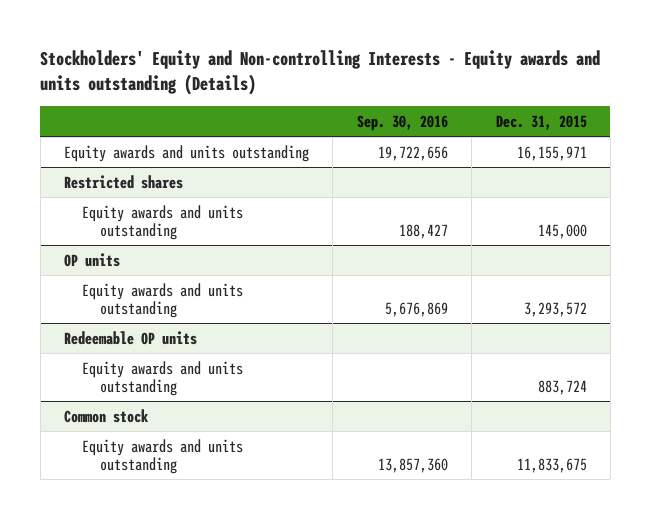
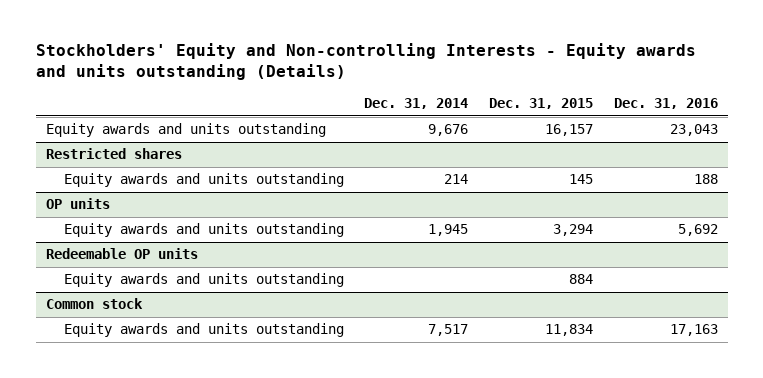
- | Sep. 30, 2016 | Dec. 31, 2015
+ | Dec. 31, 2014 | Dec. 31, 2015 | Dec. 31, 2016
- Equity awards and units outstanding | 19,722,656 | 16,155,971
+ Equity awards and units outstanding | 9,676 | 16,157 | 23,043
@ Restricted shares
- Equity awards and units outstanding | 188,427 | 145,000
+ Equity awards and units outstanding | 214 | 145 | 188
@ OP units
- Equity awards and units outstanding | 5,676,869 | 3,293,572
+ Equity awards and units outstanding | 1,945 | 3,294 | 5,692
@ Redeemable OP units
- Equity awards and units outstanding | | 883,724
+ Equity awards and units outstanding | | 884 |
@ Common stock
- Equity awards and units outstanding | 13,857,360 | 11,833,675
+ Equity awards and units outstanding | 7,517 | 11,834 | 17,163

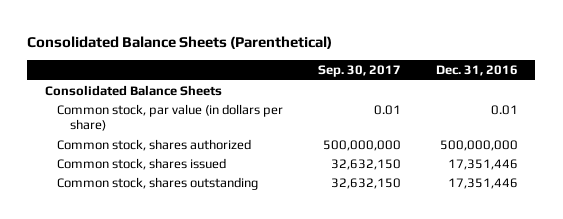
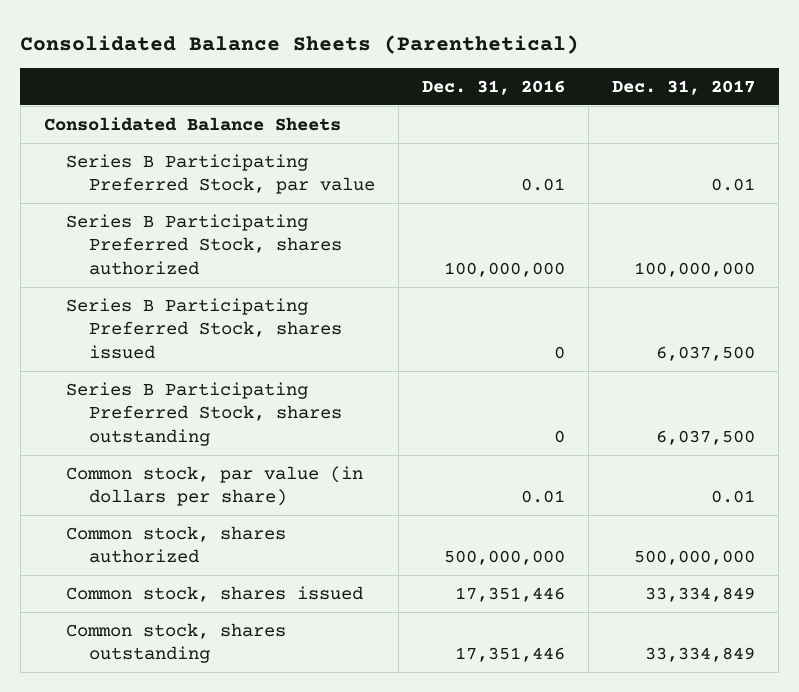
- | Sep. 30, 2017 | Dec. 31, 2016
+ | Dec. 31, 2016 | Dec. 31, 2017
+ Series B Participating Preferred Stock, par value | 0.01 | 0.01
+ Series B Participating Preferred Stock, shares authorized | 100,000,000 | 100,000,000
+ Series B Participating Preferred Stock, shares issued | 0 | 6,037,500
+ Series B Participating Preferred Stock, shares outstanding | 0 | 6,037,500

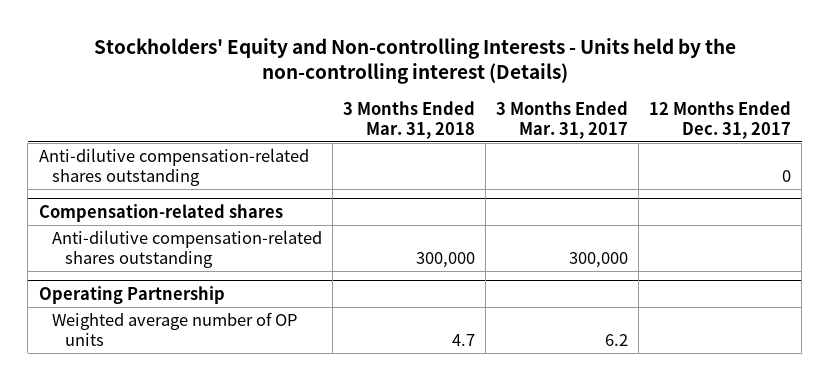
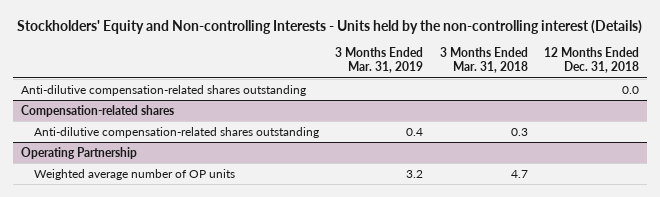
- | 3 Months Ended Mar. 31, 2018 | 3 Months Ended Mar. 31, 2017 | 12 Months Ended Dec. 31, 2017
+ | 3 Months Ended Mar. 31, 2019 | 3 Months Ended Mar. 31, 2018 | 12 Months Ended Dec. 31, 2018
@ Compensation-related shares
- Anti-dilutive compensation-related shares outstanding | 300,000 | 300,000 |
+ Anti-dilutive compensation-related shares outstanding | 0.4 | 0.3 |

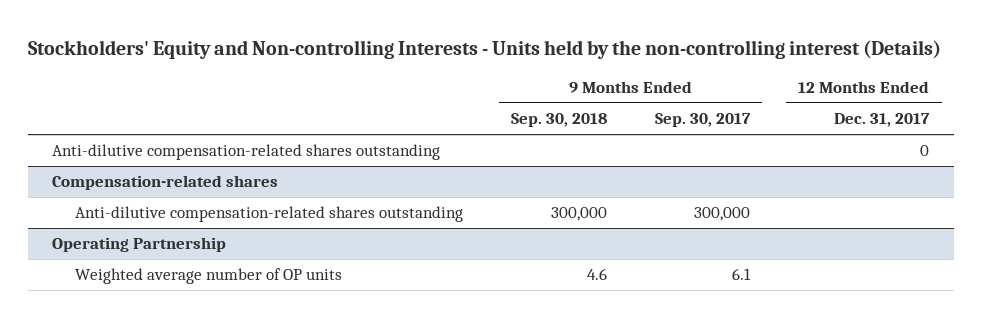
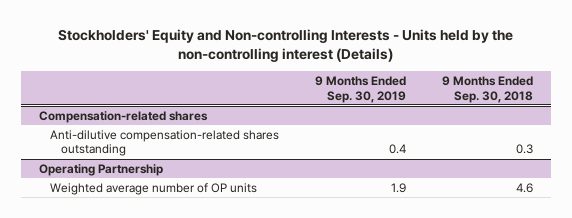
- | 9 Months Ended Sep. 30, 2018 | 9 Months Ended Sep. 30, 2017 | 12 Months Ended Dec. 31, 2017
+ | 9 Months Ended Sep. 30, 2019 | 9 Months Ended Sep. 30, 2018
- Anti-dilutive compensation-related shares outstanding | | | 0
@ Compensation-related shares
- Anti-dilutive compensation-related shares outstanding | 300,000 | 300,000 |
+ Anti-dilutive compensation-related shares outstanding | 0.4 | 0.3

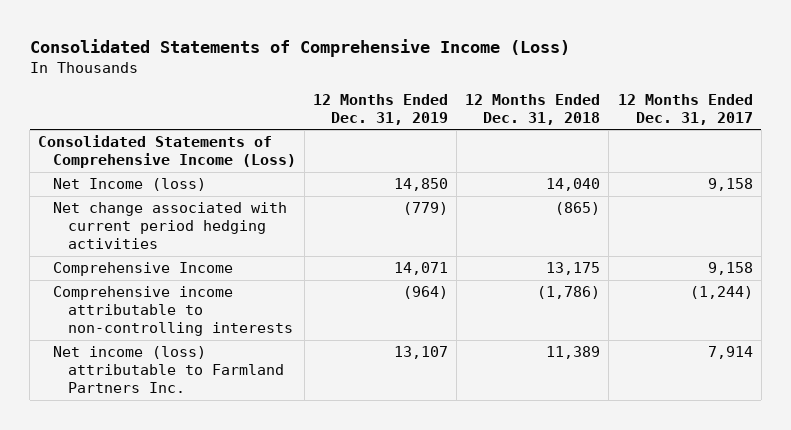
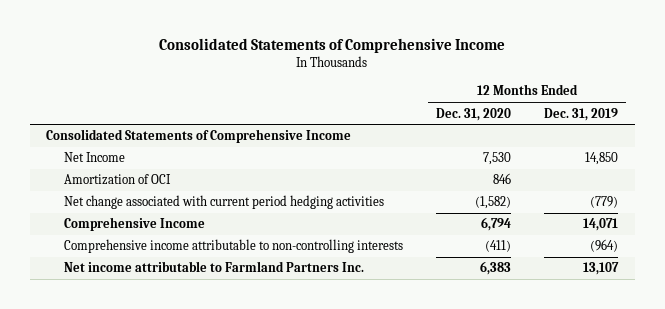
- Consolidated Statements of Comprehensive Income (Loss)
+ Consolidated Statements of Comprehensive Income
- | 12 Months Ended Dec. 31, 2019 | 12 Months Ended Dec. 31, 2018 | 12 Months Ended Dec. 31, 2017
+ | 12 Months Ended Dec. 31, 2020 | 12 Months Ended Dec. 31, 2019
- Consolidated Statements of Comprehensive Income (Loss)
- Net Income (loss) | 14,850 | 14,040 | 9,158
+ Consolidated Statements of Comprehensive Income
+ Net Income | 7,530 | 14,850
+ Amortization of OCI | 846 |
- Net income (loss) attributable to Farmland Partners Inc. | 13,107 | 11,389 | 7,914
+ Net income attributable to Farmland Partners Inc. | 6,383 | 13,107

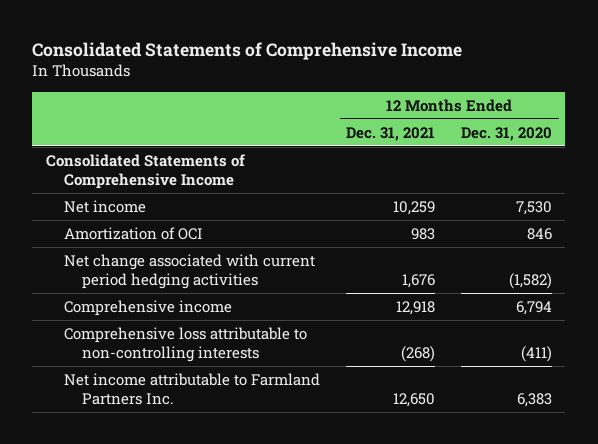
- | 12 Months Ended Dec. 31, 2020 | 12 Months Ended Dec. 31, 2019
+ | 12 Months Ended Dec. 31, 2021 | 12 Months Ended Dec. 31, 2020
- Net Income | 7,530 | 14,850
+ Net income | 10,259 | 7,530
- Comprehensive Income | 6,794 | 14,071
- Comprehensive income attributable to non-controlling interests | (411) | (964)
+ Comprehensive income | 12,918 | 6,794
+ Comprehensive loss attributable to non-controlling interests | (268) | (411)

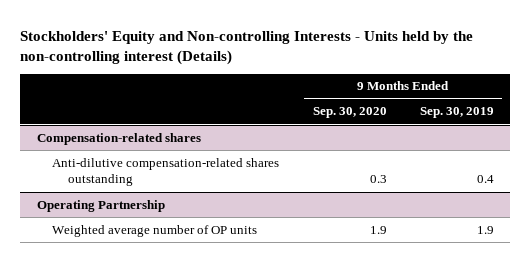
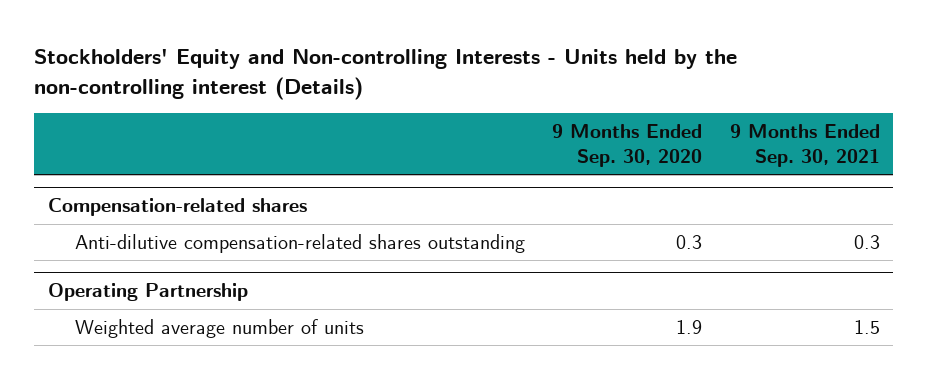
- | 9 Months Ended Sep. 30, 2020 | 9 Months Ended Sep. 30, 2019
+ | 9 Months Ended Sep. 30, 2020 | 9 Months Ended Sep. 30, 2021
@ Operating Partnership
- Weighted average number of OP units | 1.9 | 1.9
+ Weighted average number of units | 1.9 | 1.5

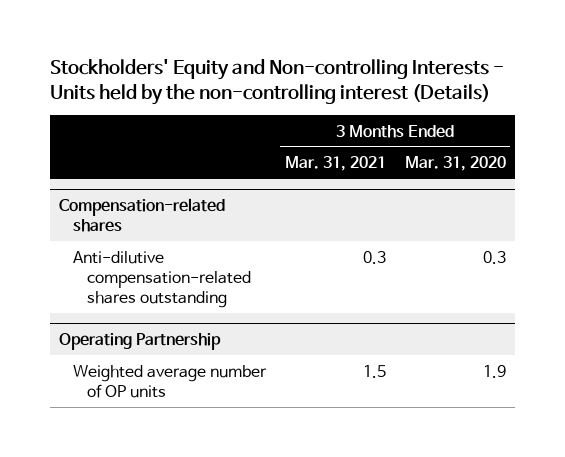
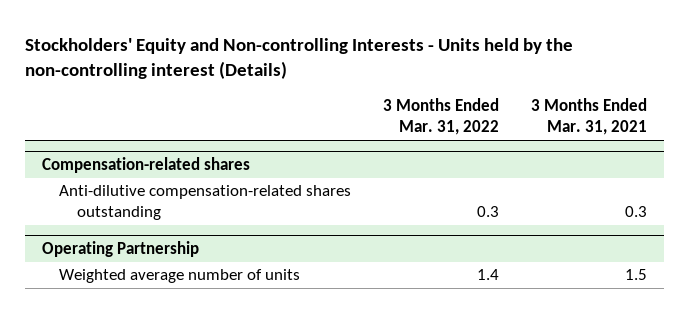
- | 3 Months Ended Mar. 31, 2021 | 3 Months Ended Mar. 31, 2020
+ | 3 Months Ended Mar. 31, 2022 | 3 Months Ended Mar. 31, 2021
@ Operating Partnership
- Weighted average number of OP units | 1.5 | 1.9
+ Weighted average number of units | 1.4 | 1.5

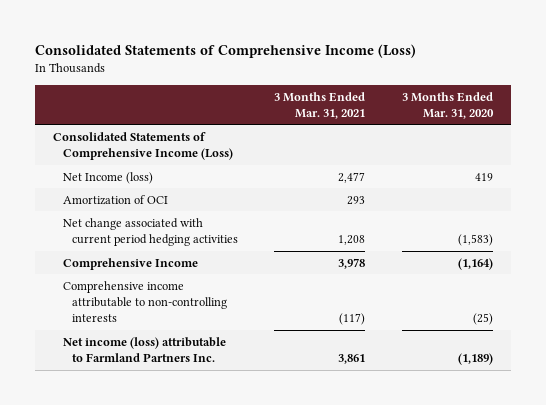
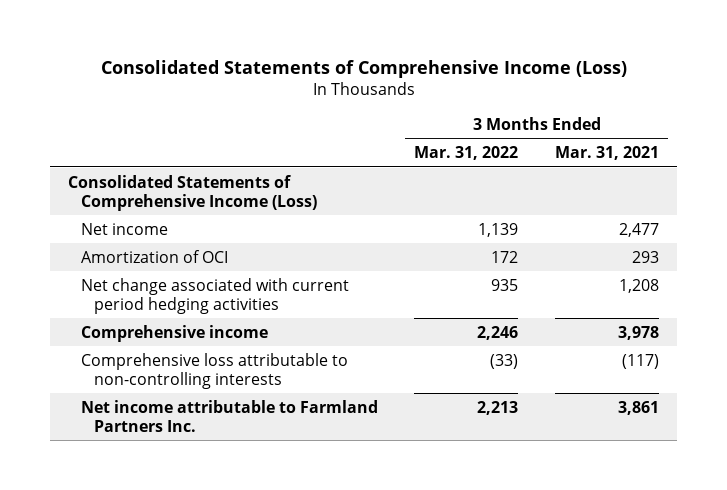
- | 3 Months Ended Mar. 31, 2021 | 3 Months Ended Mar. 31, 2020
+ | 3 Months Ended Mar. 31, 2022 | 3 Months Ended Mar. 31, 2021
- Net Income (loss) | 2,477 | 419
+ Net income | 1,139 | 2,477
- Comprehensive Income | 3,978 | (1,164)
- Comprehensive income attributable to non-controlling interests | (117) | (25)
- Net income (loss) attributable to Farmland Partners Inc. | 3,861 | (1,189)
+ Comprehensive income | 2,246 | 3,978
+ Comprehensive loss attributable to non-controlling interests | (33) | (117)
+ Net income attributable to Farmland Partners Inc. | 2,213 | 3,861

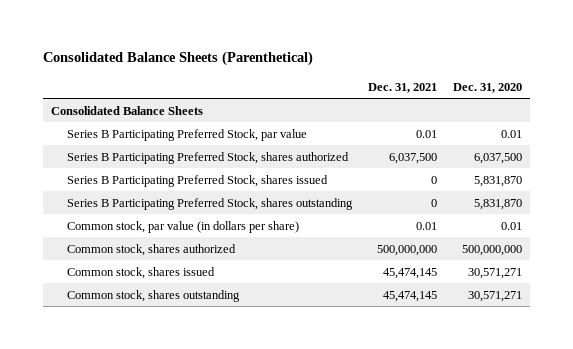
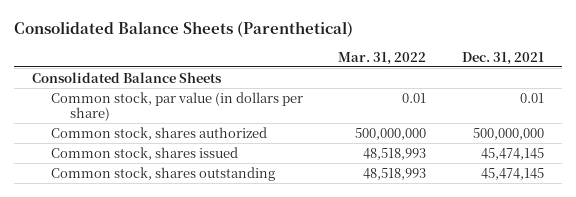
- | Dec. 31, 2021 | Dec. 31, 2020
+ | Mar. 31, 2022 | Dec. 31, 2021
- Series B Participating Preferred Stock, par value | 0.01 | 0.01
- Series B Participating Preferred Stock, shares authorized | 6,037,500 | 6,037,500
- Series B Participating Preferred Stock, shares issued | 0 | 5,831,870
- Series B Participating Preferred Stock, shares outstanding | 0 | 5,831,870

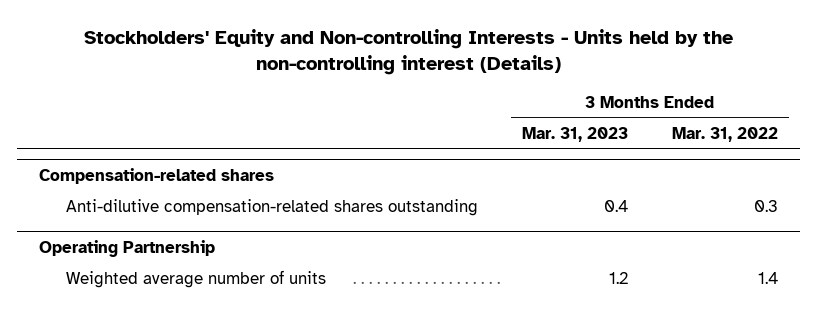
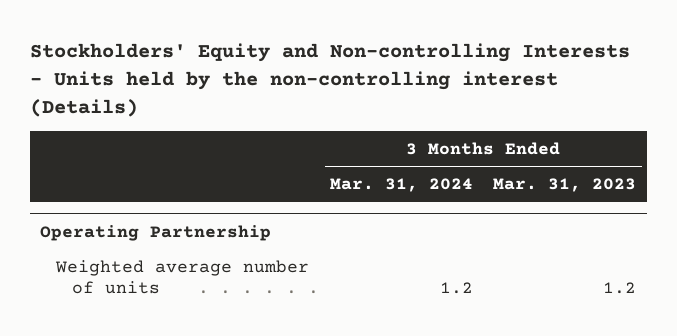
- | 3 Months Ended Mar. 31, 2023 | 3 Months Ended Mar. 31, 2022
+ | 3 Months Ended Mar. 31, 2024 | 3 Months Ended Mar. 31, 2023
- Compensation-related shares
- Anti-dilutive compensation-related shares outstanding | 0.4 | 0.3

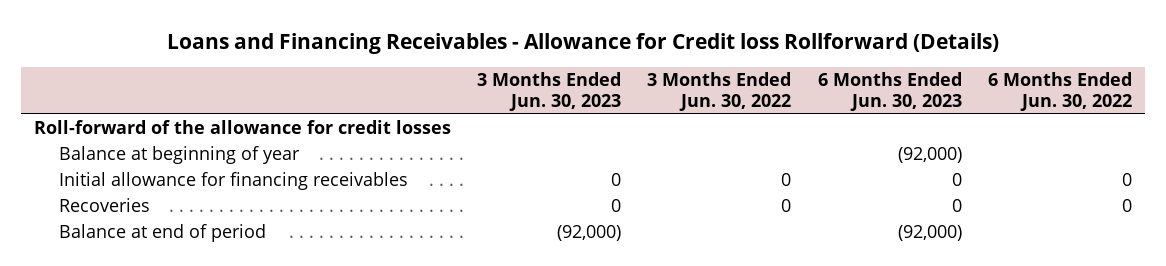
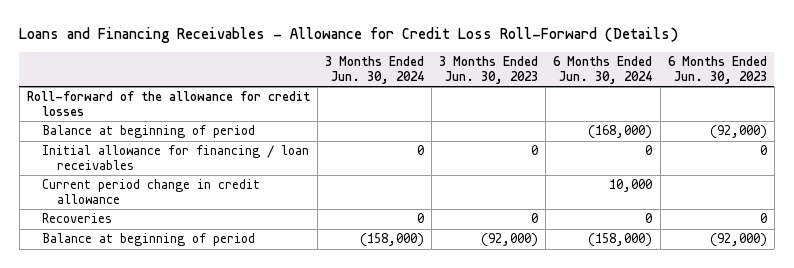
- Loans and Financing Receivables - Allowance for Credit loss Rollforward (Details)
+ Loans and Financing Receivables - Allowance for Credit Loss Roll-Forward (Details)
- | 3 Months Ended Jun. 30, 2023 | 3 Months Ended Jun. 30, 2022 | 6 Months Ended Jun. 30, 2023 | 6 Months Ended Jun. 30, 2022
+ | 3 Months Ended Jun. 30, 2024 | 3 Months Ended Jun. 30, 2023 | 6 Months Ended Jun. 30, 2024 | 6 Months Ended Jun. 30, 2023
- Balance at beginning of year | | | (92,000) |
- Initial allowance for financing receivables | 0 | 0 | 0 | 0
+ Balance at beginning of period | | | (168,000) | (92,000)
+ Initial allowance for financing / loan receivables | 0 | 0 | 0 | 0
+ Current period change in credit allowance | | | 10,000 |
- Balance at end of period | (92,000) | | (92,000) |
+ Balance at beginning of period | (158,000) | (92,000) | (158,000) | (92,000)

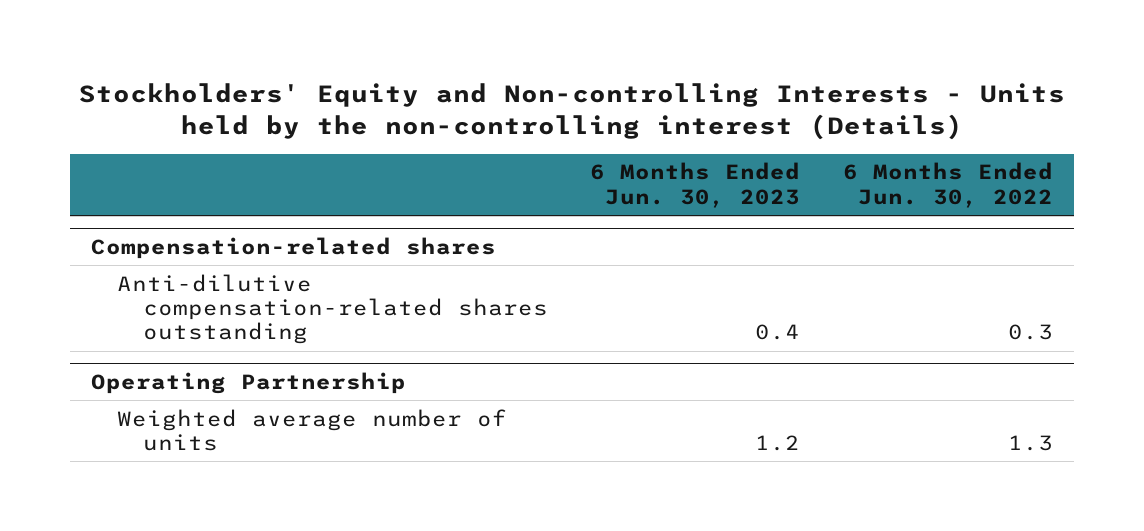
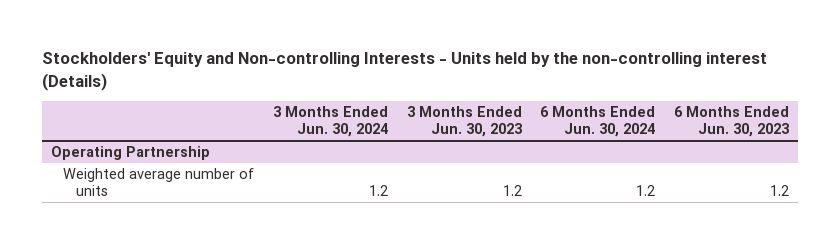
- | 6 Months Ended Jun. 30, 2023 | 6 Months Ended Jun. 30, 2022
+ | 3 Months Ended Jun. 30, 2024 | 3 Months Ended Jun. 30, 2023 | 6 Months Ended Jun. 30, 2024 | 6 Months Ended Jun. 30, 2023
- Compensation-related shares
- Anti-dilutive compensation-related shares outstanding | 0.4 | 0.3

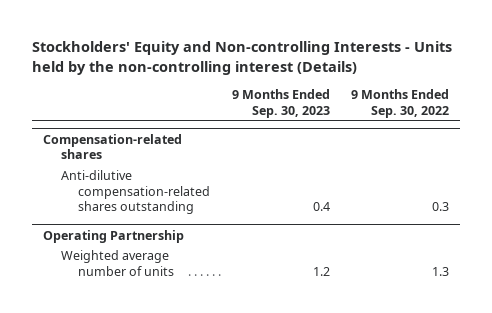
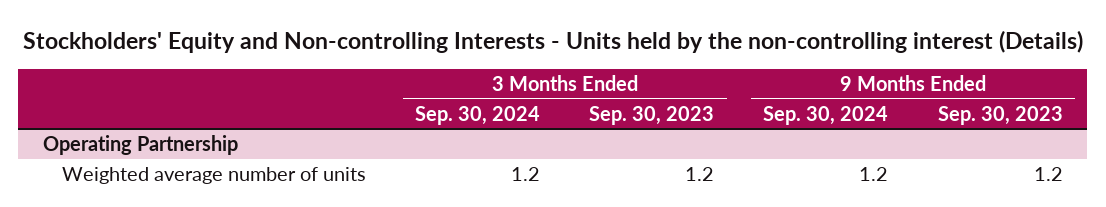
- | 9 Months Ended Sep. 30, 2023 | 9 Months Ended Sep. 30, 2022
+ | 3 Months Ended Sep. 30, 2024 | 3 Months Ended Sep. 30, 2023 | 9 Months Ended Sep. 30, 2024 | 9 Months Ended Sep. 30, 2023
- Compensation-related shares
- Anti-dilutive compensation-related shares outstanding | 0.4 | 0.3

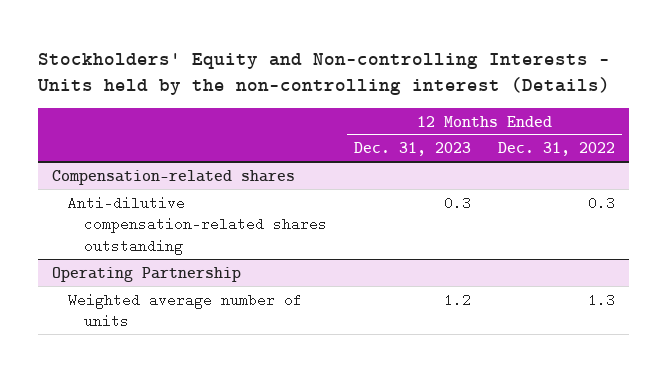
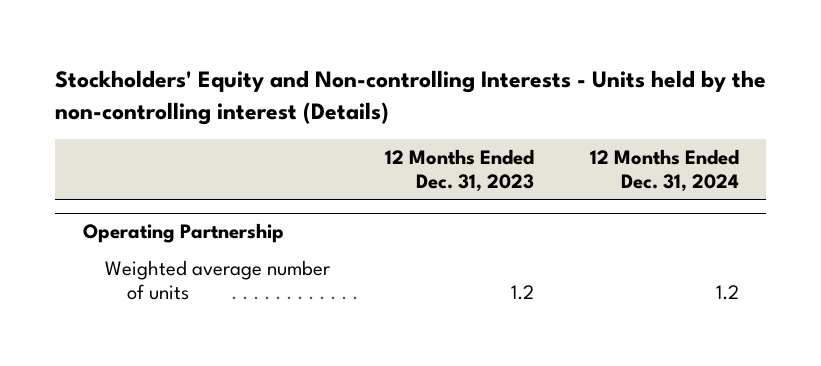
- | 12 Months Ended Dec. 31, 2023 | 12 Months Ended Dec. 31, 2022
+ | 12 Months Ended Dec. 31, 2023 | 12 Months Ended Dec. 31, 2024
- Compensation-related shares
- Anti-dilutive compensation-related shares outstanding | 0.3 | 0.3

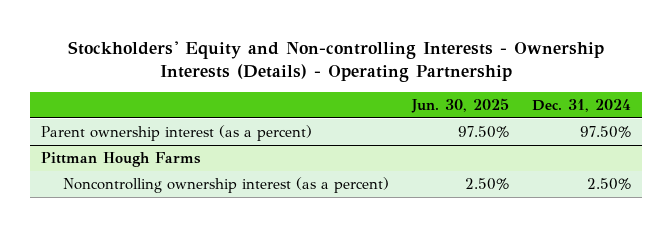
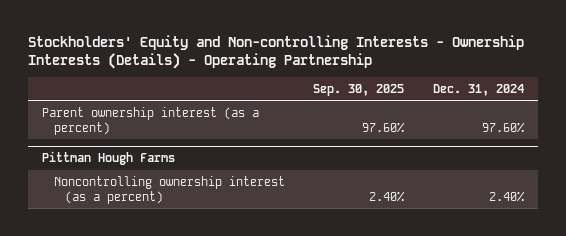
- | Jun. 30, 2025 | Dec. 31, 2024
+ | Sep. 30, 2025 | Dec. 31, 2024
- Parent ownership interest (as a percent) | 97.50% | 97.50%
+ Parent ownership interest (as a percent) | 97.60% | 97.60%
@ Pittman Hough Farms
- Noncontrolling ownership interest (as a percent) | 2.50% | 2.50%
+ Noncontrolling ownership interest (as a percent) | 2.40% | 2.40%

